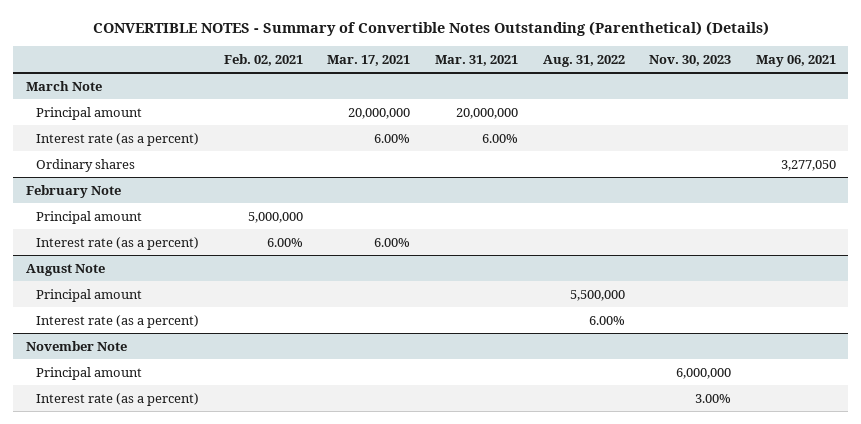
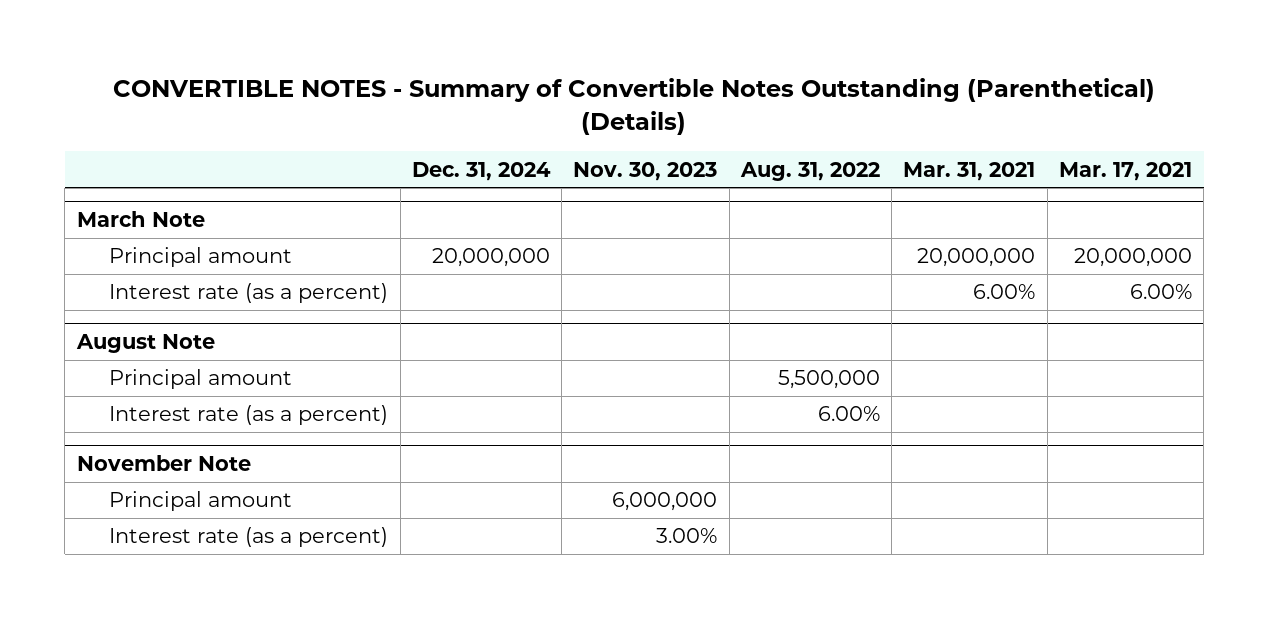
- | Feb. 02, 2021 | Mar. 17, 2021 | Mar. 31, 2021 | Aug. 31, 2022 | Nov. 30, 2023 | May 06, 2021
+ | Dec. 31, 2024 | Nov. 30, 2023 | Aug. 31, 2022 | Mar. 31, 2021 | Mar. 17, 2021
@ March Note
- Ordinary shares | | | | | | 3,277,050
- February Note
- Principal amount | 5,000,000 | | | | |
- Interest rate (as a percent) | 6.00% | 6.00% | | | |

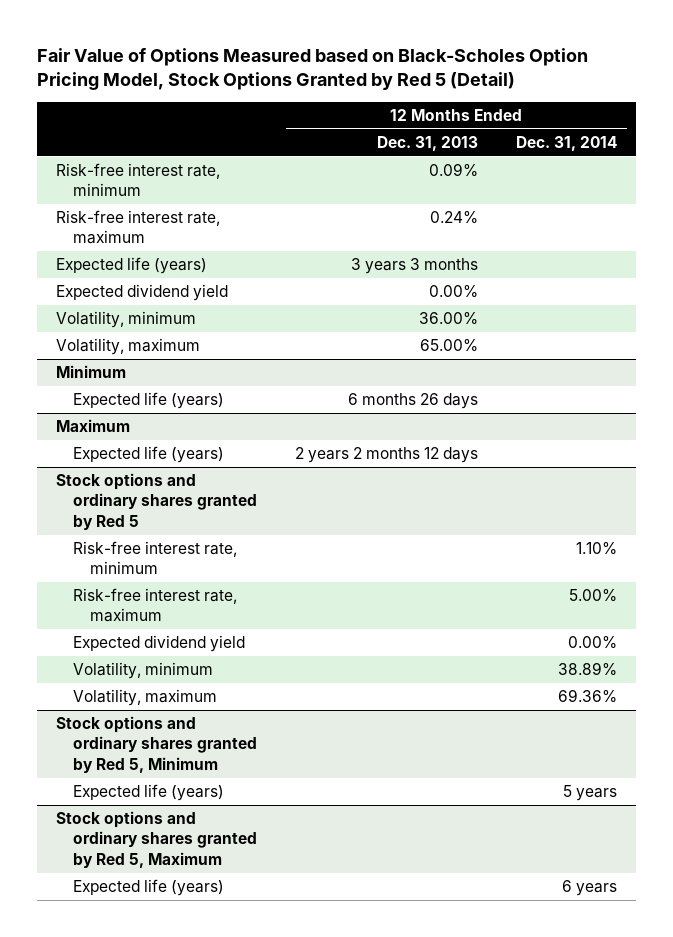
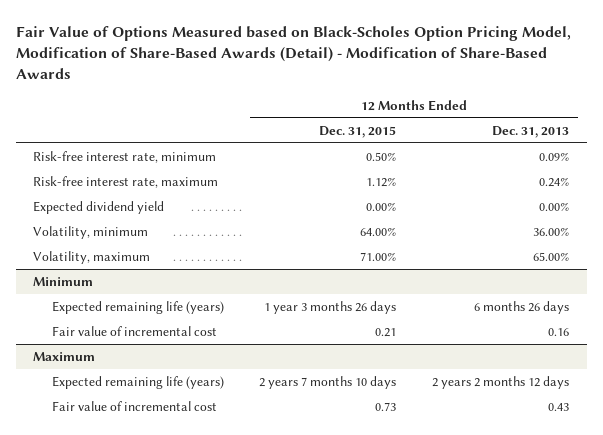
- Fair Value of Options Measured based on Black-Scholes Option Pricing Model, Stock Options Granted by Red 5 (Detail)
+ Fair Value of Options Measured based on Black-Scholes Option Pricing Model, Modification of Share-Based Awards (Detail) - Modification of Share-Based Awards
- | 12 Months Ended Dec. 31, 2013 | 12 Months Ended Dec. 31, 2014
+ | 12 Months Ended Dec. 31, 2015 | 12 Months Ended Dec. 31, 2013
- Expected life (years) | 3 years 3 months |
@ Minimum
- Expected life (years) | 6 months 26 days |
+ Expected remaining life (years) | 1 year 3 months 26 days | 6 months 26 days
+ Fair value of incremental cost | 0.21 | 0.16
@ Maximum
- Expected life (years) | 2 years 2 months 12 days |
- Stock options and ordinary shares granted by Red 5
- Risk-free interest rate, minimum | | 1.10%
- Risk-free interest rate, maximum | | 5.00%
- Expected dividend yield | | 0.00%
- Volatility, minimum | | 38.89%
- Volatility, maximum | | 69.36%
- Stock options and ordinary shares granted by Red 5, Minimum
- Expected life (years) | | 5 years
- Stock options and ordinary shares granted by Red 5, Maximum
- Expected life (years) | | 6 years
@ Maximum
+ Expected remaining life (years) | 2 years 7 months 10 days | 2 years 2 months 12 days
+ Fair value of incremental cost | 0.73 | 0.43

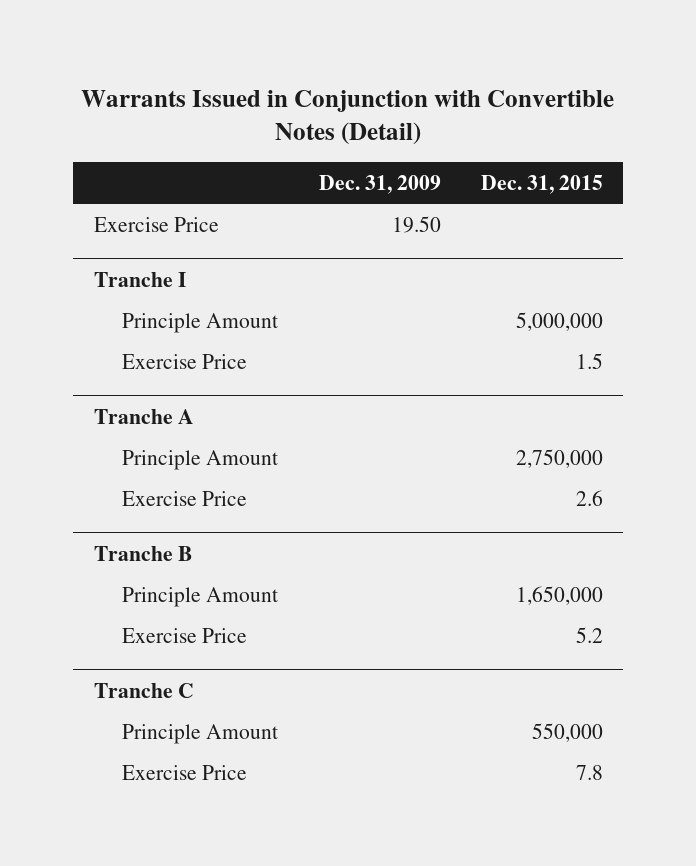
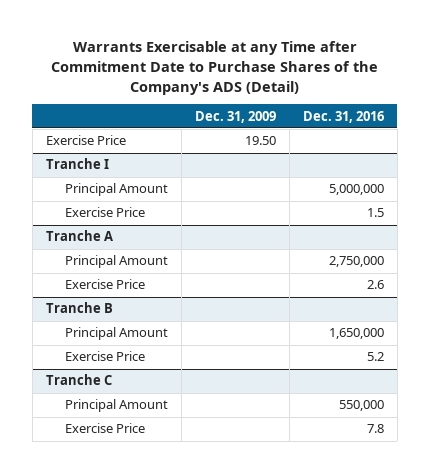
- Warrants Issued in Conjunction with Convertible Notes (Detail)
+ Warrants Exercisable at any Time after Commitment Date to Purchase Shares of the Company's ADS (Detail)
- | Dec. 31, 2009 | Dec. 31, 2015
+ | Dec. 31, 2009 | Dec. 31, 2016
@ Tranche I
- Principle Amount | | 5,000,000
+ Principal Amount | | 5,000,000
@ Tranche A
- Principle Amount | | 2,750,000
+ Principal Amount | | 2,750,000
@ Tranche B
- Principle Amount | | 1,650,000
+ Principal Amount | | 1,650,000
@ Tranche C
- Principle Amount | | 550,000
+ Principal Amount | | 550,000

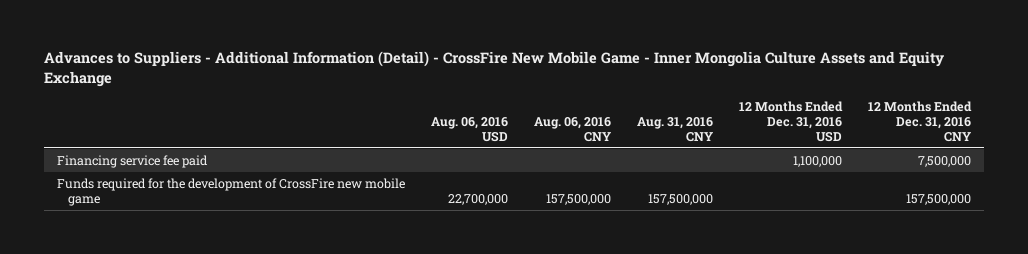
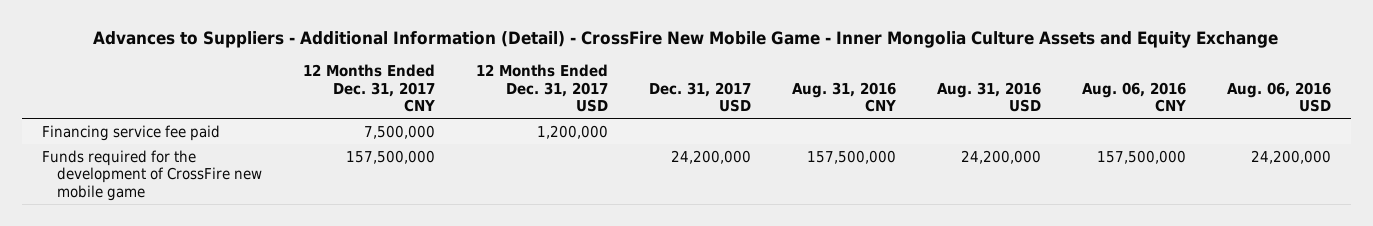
- | Aug. 06, 2016 USD | Aug. 06, 2016 CNY | Aug. 31, 2016 CNY | 12 Months Ended Dec. 31, 2016 USD | 12 Months Ended Dec. 31, 2016 CNY
+ | 12 Months Ended Dec. 31, 2017 CNY | 12 Months Ended Dec. 31, 2017 USD | Dec. 31, 2017 USD | Aug. 31, 2016 CNY | Aug. 31, 2016 USD | Aug. 06, 2016 CNY | Aug. 06, 2016 USD
- Funds required for the development of CrossFire new mobile game | 22,700,000 | 157,500,000 | 157,500,000 | | 157,500,000
+ Funds required for the development of CrossFire new mobile game | 157,500,000 | | 24,200,000 | 157,500,000 | 24,200,000 | 157,500,000 | 24,200,000

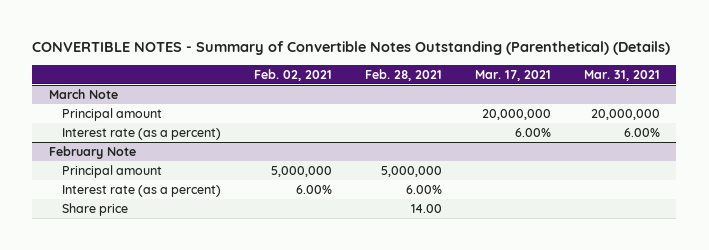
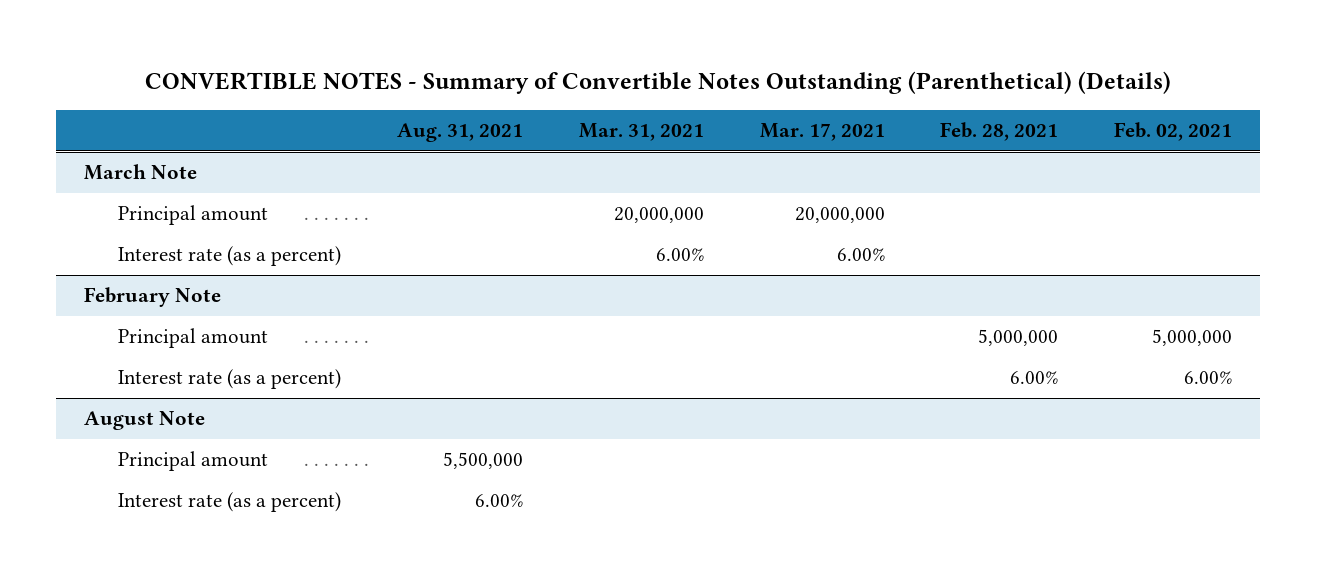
- | Feb. 02, 2021 | Feb. 28, 2021 | Mar. 17, 2021 | Mar. 31, 2021
+ | Aug. 31, 2021 | Mar. 31, 2021 | Mar. 17, 2021 | Feb. 28, 2021 | Feb. 02, 2021
@ February Note
- Share price | | 14.00 | |
+ August Note
+ Principal amount | 5,500,000 | | | |
+ Interest rate (as a percent) | 6.00% | | | |

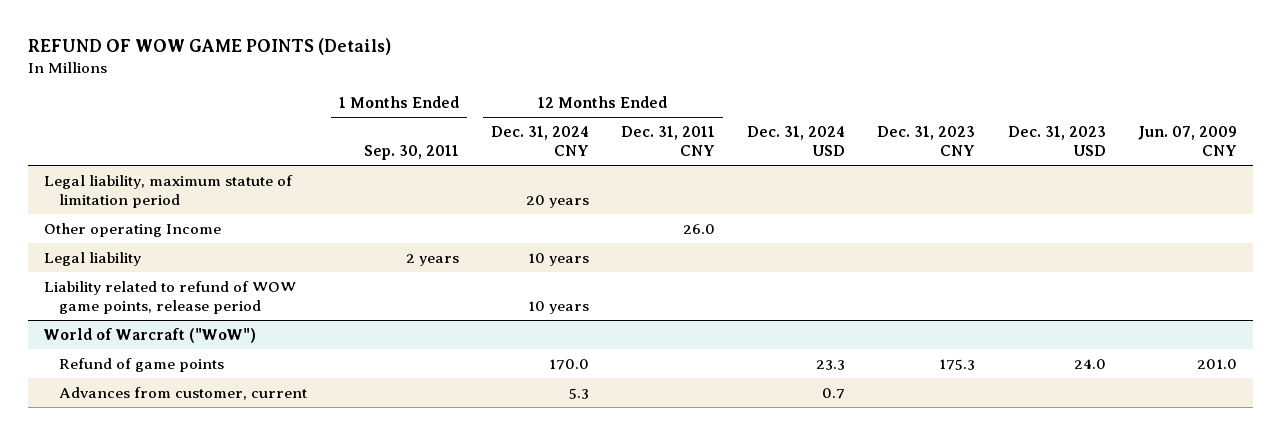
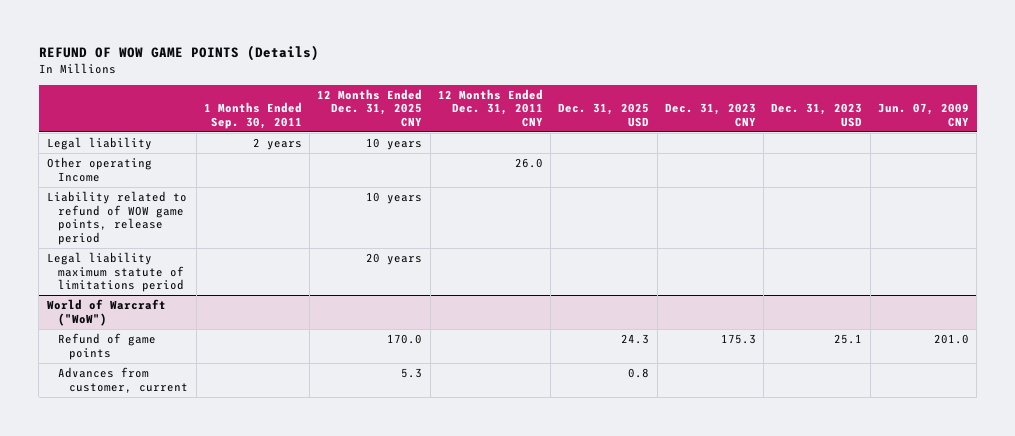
- | 1 Months Ended Sep. 30, 2011 | 12 Months Ended Dec. 31, 2024 CNY | 12 Months Ended Dec. 31, 2011 CNY | Dec. 31, 2024 USD | Dec. 31, 2023 CNY | Dec. 31, 2023 USD | Jun. 07, 2009 CNY
+ | 1 Months Ended Sep. 30, 2011 | 12 Months Ended Dec. 31, 2025 CNY | 12 Months Ended Dec. 31, 2011 CNY | Dec. 31, 2025 USD | Dec. 31, 2023 CNY | Dec. 31, 2023 USD | Jun. 07, 2009 CNY
- Legal liability, maximum statute of limitation period | | 20 years | | | | |
moved down: Other operating Income | | | 26.0 | | | |
+ Legal liability maximum statute of limitations period | | 20 years | | | | |
@ World of Warcraft ("WoW")
- Refund of game points | | 170.0 | | 23.3 | 175.3 | 24.0 | 201.0
+ Refund of game points | | 170.0 | | 24.3 | 175.3 | 25.1 | 201.0

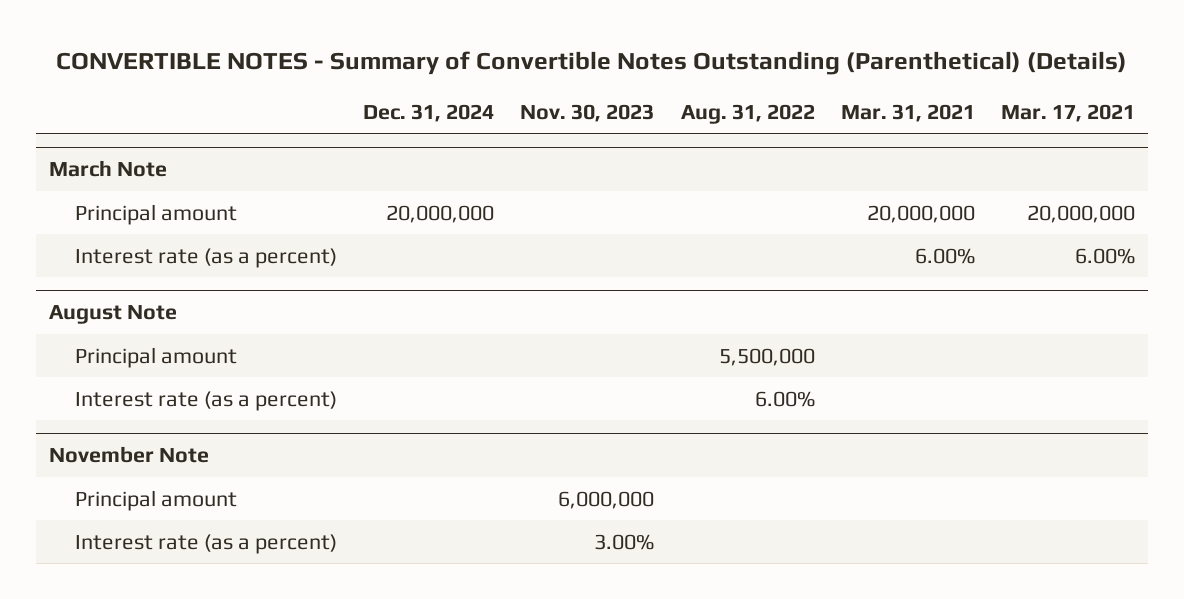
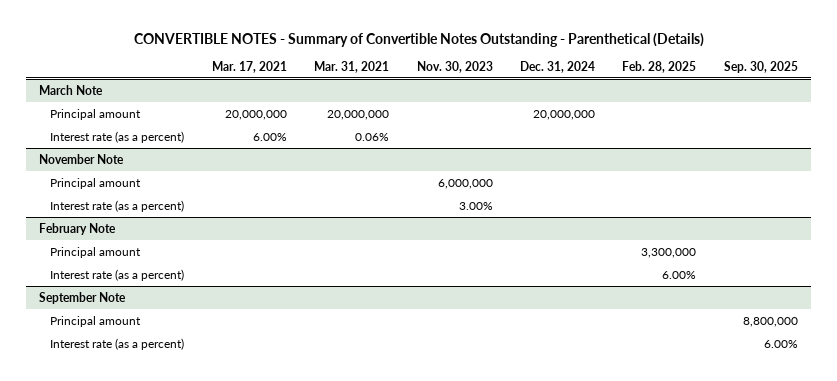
- CONVERTIBLE NOTES - Summary of Convertible Notes Outstanding (Parenthetical) (Details)
+ CONVERTIBLE NOTES - Summary of Convertible Notes Outstanding - Parenthetical (Details)
- | Dec. 31, 2024 | Nov. 30, 2023 | Aug. 31, 2022 | Mar. 31, 2021 | Mar. 17, 2021
+ | Mar. 17, 2021 | Mar. 31, 2021 | Nov. 30, 2023 | Dec. 31, 2024 | Feb. 28, 2025 | Sep. 30, 2025
@ March Note
- Interest rate (as a percent) | | | | 6.00% | 6.00%
- August Note
- Principal amount | | | 5,500,000 | |
- Interest rate (as a percent) | | | 6.00% | |
@ March Note
+ Interest rate (as a percent) | 6.00% | 0.06% | | | |
+ February Note
+ Principal amount | | | | | 3,300,000 |
+ Interest rate (as a percent) | | | | | 6.00% |
+ September Note
+ Principal amount | | | | | | 8,800,000
+ Interest rate (as a percent) | | | | | | 6.00%

